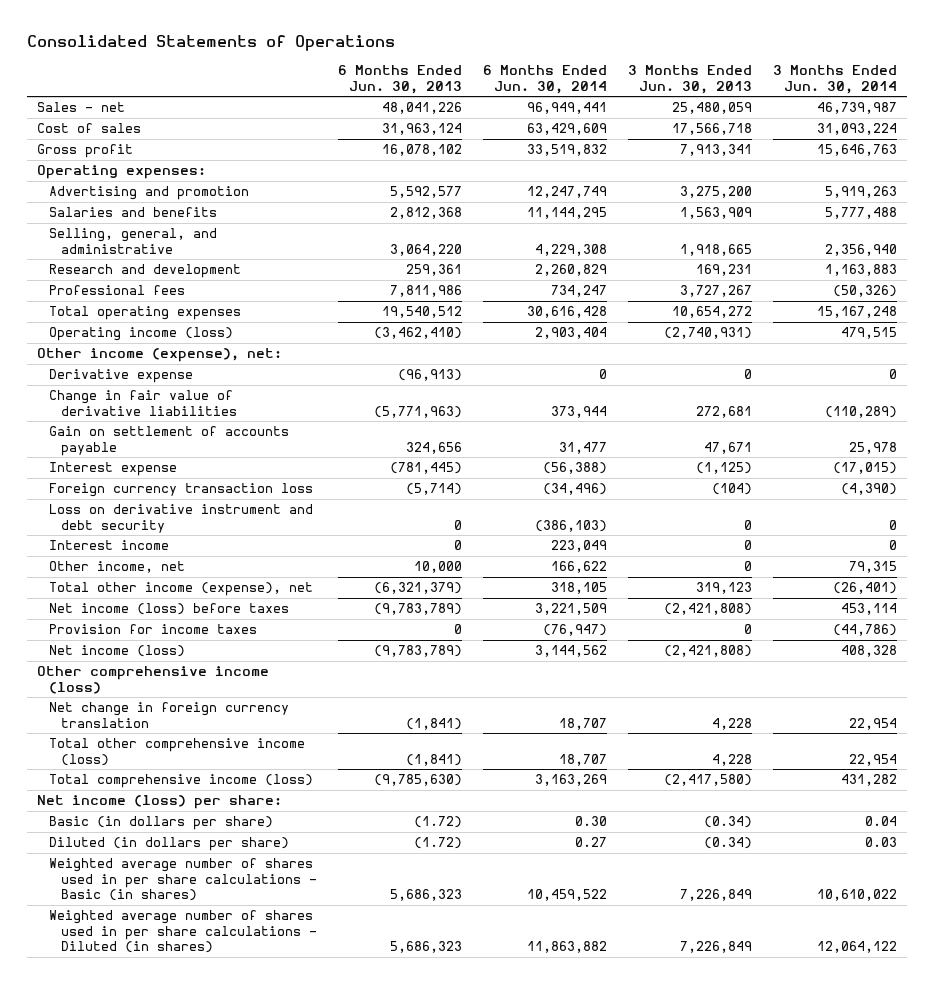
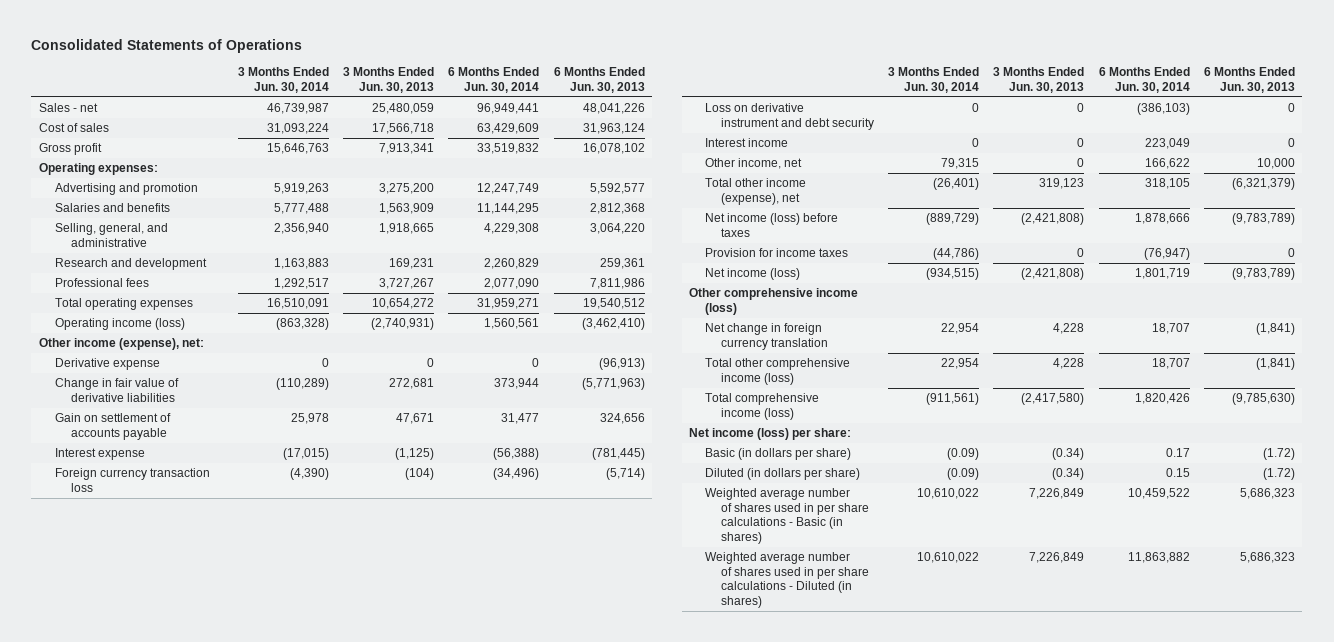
- | 6 Months Ended Jun. 30, 2013 | 6 Months Ended Jun. 30, 2014 | 3 Months Ended Jun. 30, 2013 | 3 Months Ended Jun. 30, 2014
+ | 3 Months Ended Jun. 30, 2014 | 3 Months Ended Jun. 30, 2013 | 6 Months Ended Jun. 30, 2014 | 6 Months Ended Jun. 30, 2013
- Professional fees | 7,811,986 | 734,247 | 3,727,267 | (50,326)
- Total operating expenses | 19,540,512 | 30,616,428 | 10,654,272 | 15,167,248
- Operating income (loss) | (3,462,410) | 2,903,404 | (2,740,931) | 479,515
+ Professional fees | 1,292,517 | 3,727,267 | 2,077,090 | 7,811,986
+ Total operating expenses | 16,510,091 | 10,654,272 | 31,959,271 | 19,540,512
+ Operating income (loss) | (863,328) | (2,740,931) | 1,560,561 | (3,462,410)
- Net income (loss) before taxes | (9,783,789) | 3,221,509 | (2,421,808) | 453,114
+ Net income (loss) before taxes | (889,729) | (2,421,808) | 1,878,666 | (9,783,789)
- Net income (loss) | (9,783,789) | 3,144,562 | (2,421,808) | 408,328
+ Net income (loss) | (934,515) | (2,421,808) | 1,801,719 | (9,783,789)
- Total comprehensive income (loss) | (9,785,630) | 3,163,269 | (2,417,580) | 431,282
+ Total comprehensive income (loss) | (911,561) | (2,417,580) | 1,820,426 | (9,785,630)
- Basic (in dollars per share) | (1.72) | 0.30 | (0.34) | 0.04
- Diluted (in dollars per share) | (1.72) | 0.27 | (0.34) | 0.03
+ Basic (in dollars per share) | (0.09) | (0.34) | 0.17 | (1.72)
+ Diluted (in dollars per share) | (0.09) | (0.34) | 0.15 | (1.72)
- Weighted average number of shares used in per share calculations - Diluted (in shares) | 5,686,323 | 11,863,882 | 7,226,849 | 12,064,122
+ Weighted average number of shares used in per share calculations - Diluted (in shares) | 10,610,022 | 7,226,849 | 11,863,882 | 5,686,323

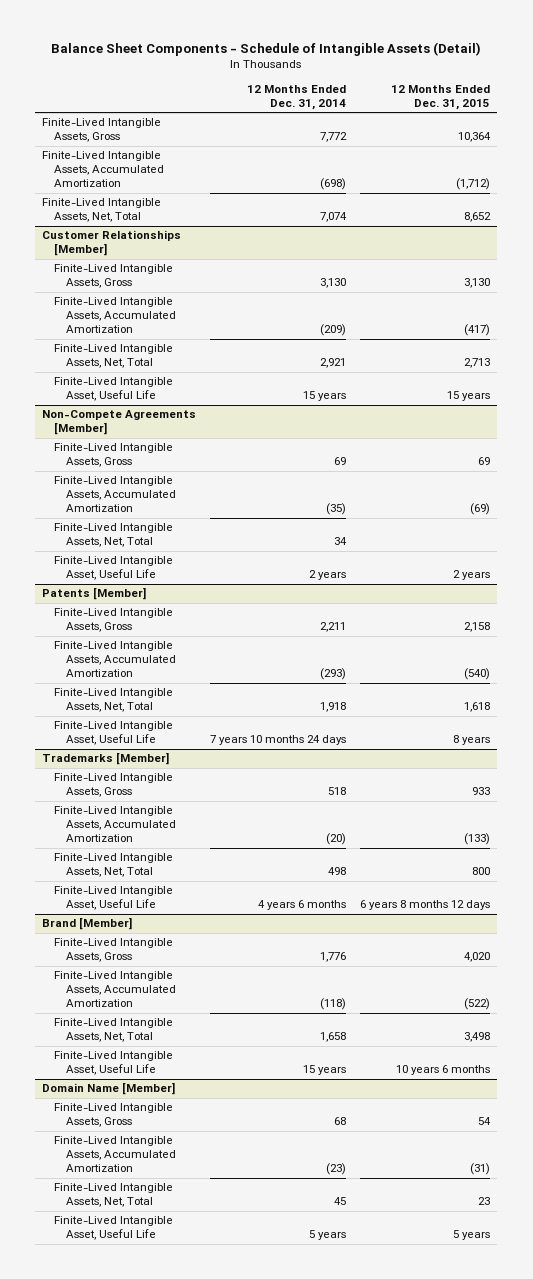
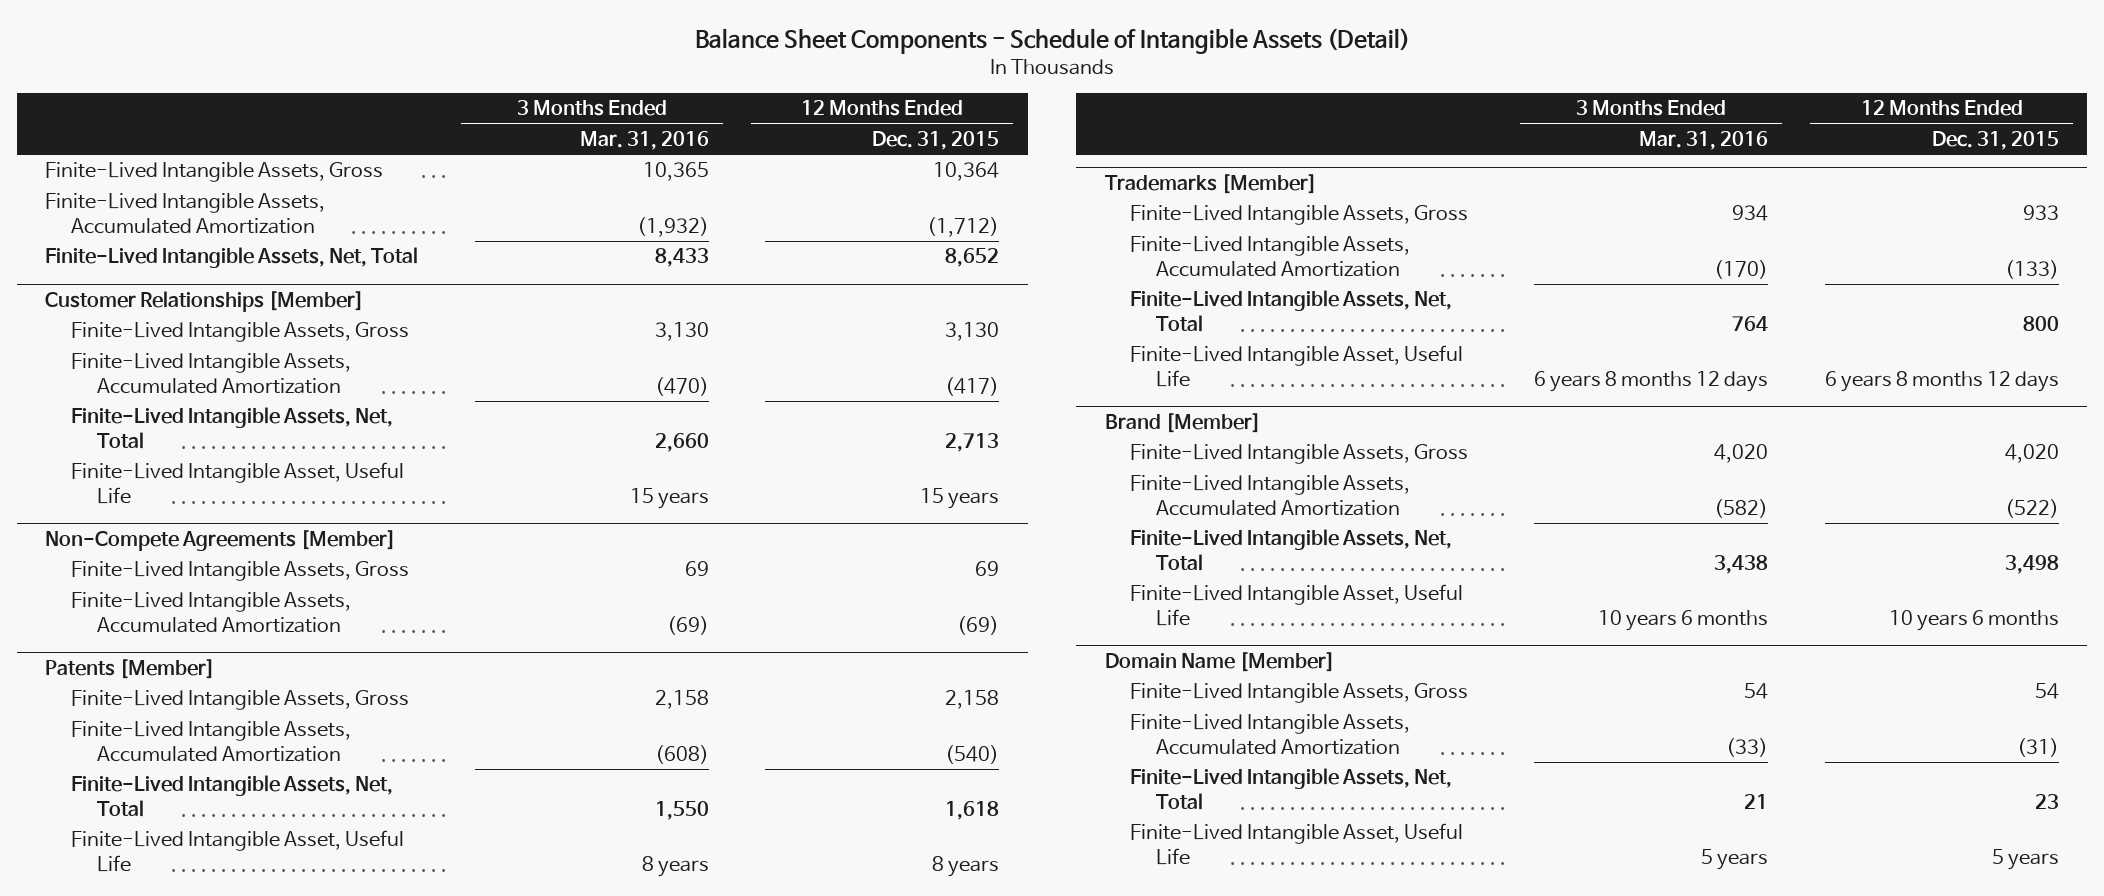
- | 12 Months Ended Dec. 31, 2014 | 12 Months Ended Dec. 31, 2015
+ | 3 Months Ended Mar. 31, 2016 | 12 Months Ended Dec. 31, 2015
@ Non-Compete Agreements [Member]
- Finite-Lived Intangible Assets, Net, Total | 34 |
- Finite-Lived Intangible Asset, Useful Life | 2 years | 2 years

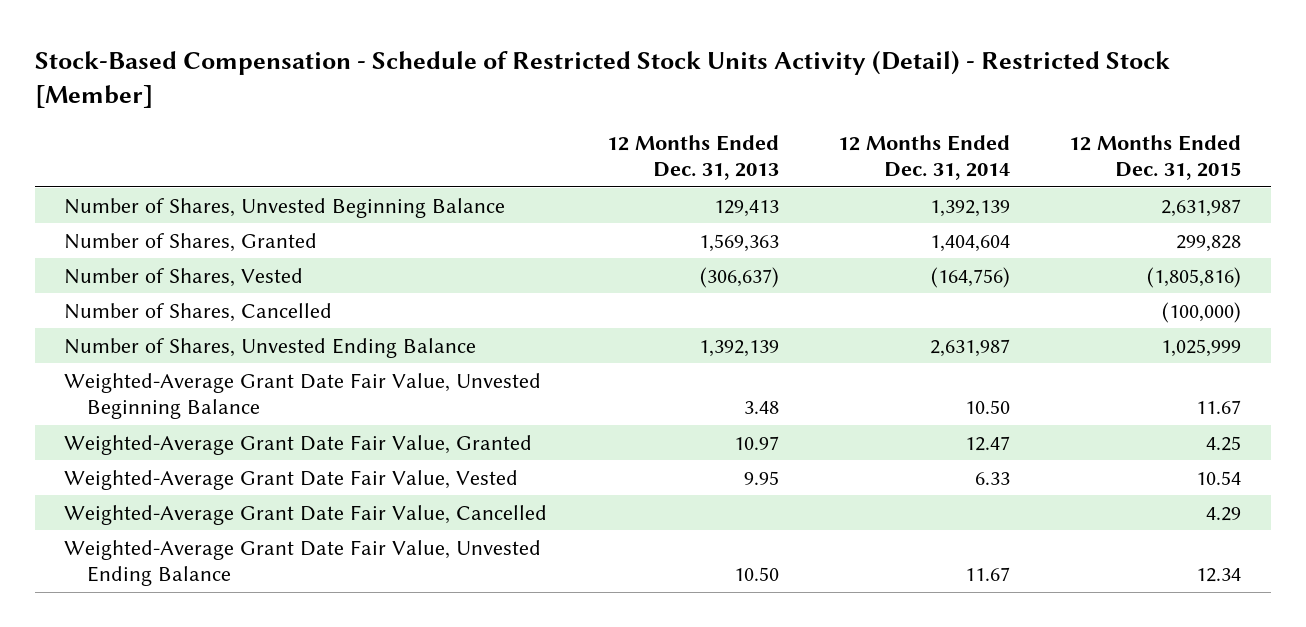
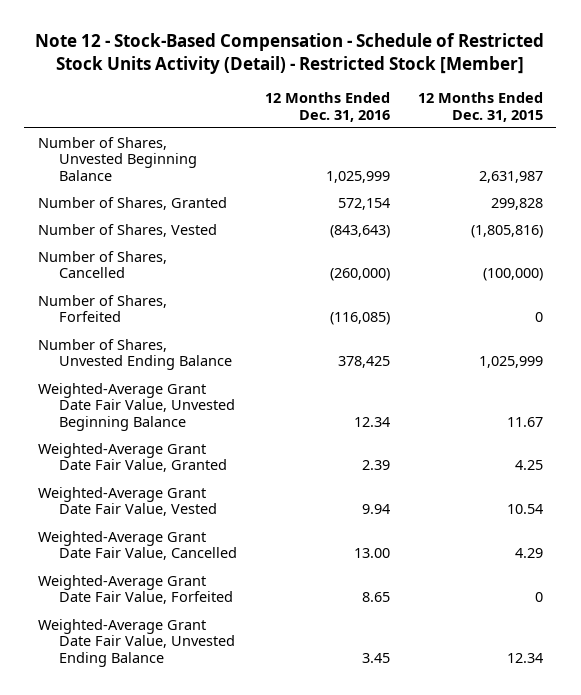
- Stock-Based Compensation - Schedule of Restricted Stock Units Activity (Detail) - Restricted Stock [Member]
+ Note 12 - Stock-Based Compensation - Schedule of Restricted Stock Units Activity (Detail) - Restricted Stock [Member]
- | 12 Months Ended Dec. 31, 2013 | 12 Months Ended Dec. 31, 2014 | 12 Months Ended Dec. 31, 2015
+ | 12 Months Ended Dec. 31, 2016 | 12 Months Ended Dec. 31, 2015
+ Number of Shares, Forfeited | (116,085) | 0
+ Weighted-Average Grant Date Fair Value, Forfeited | 8.65 | 0

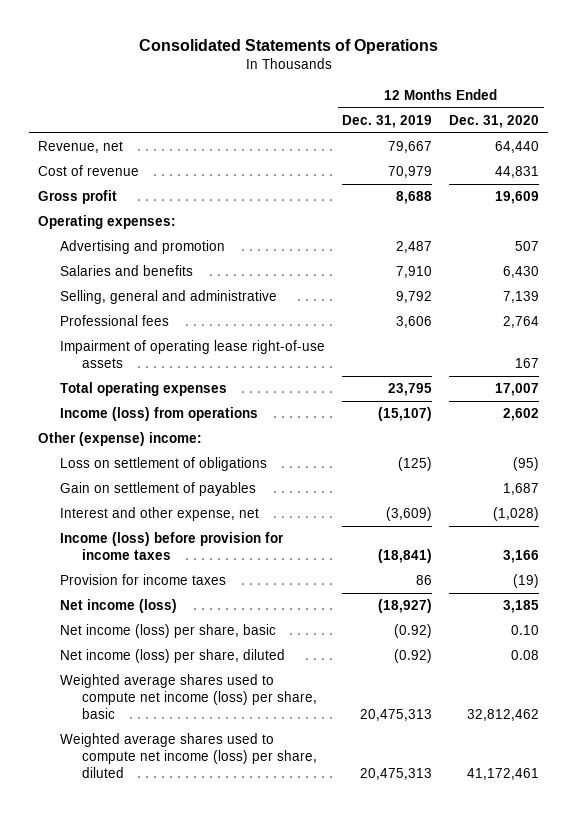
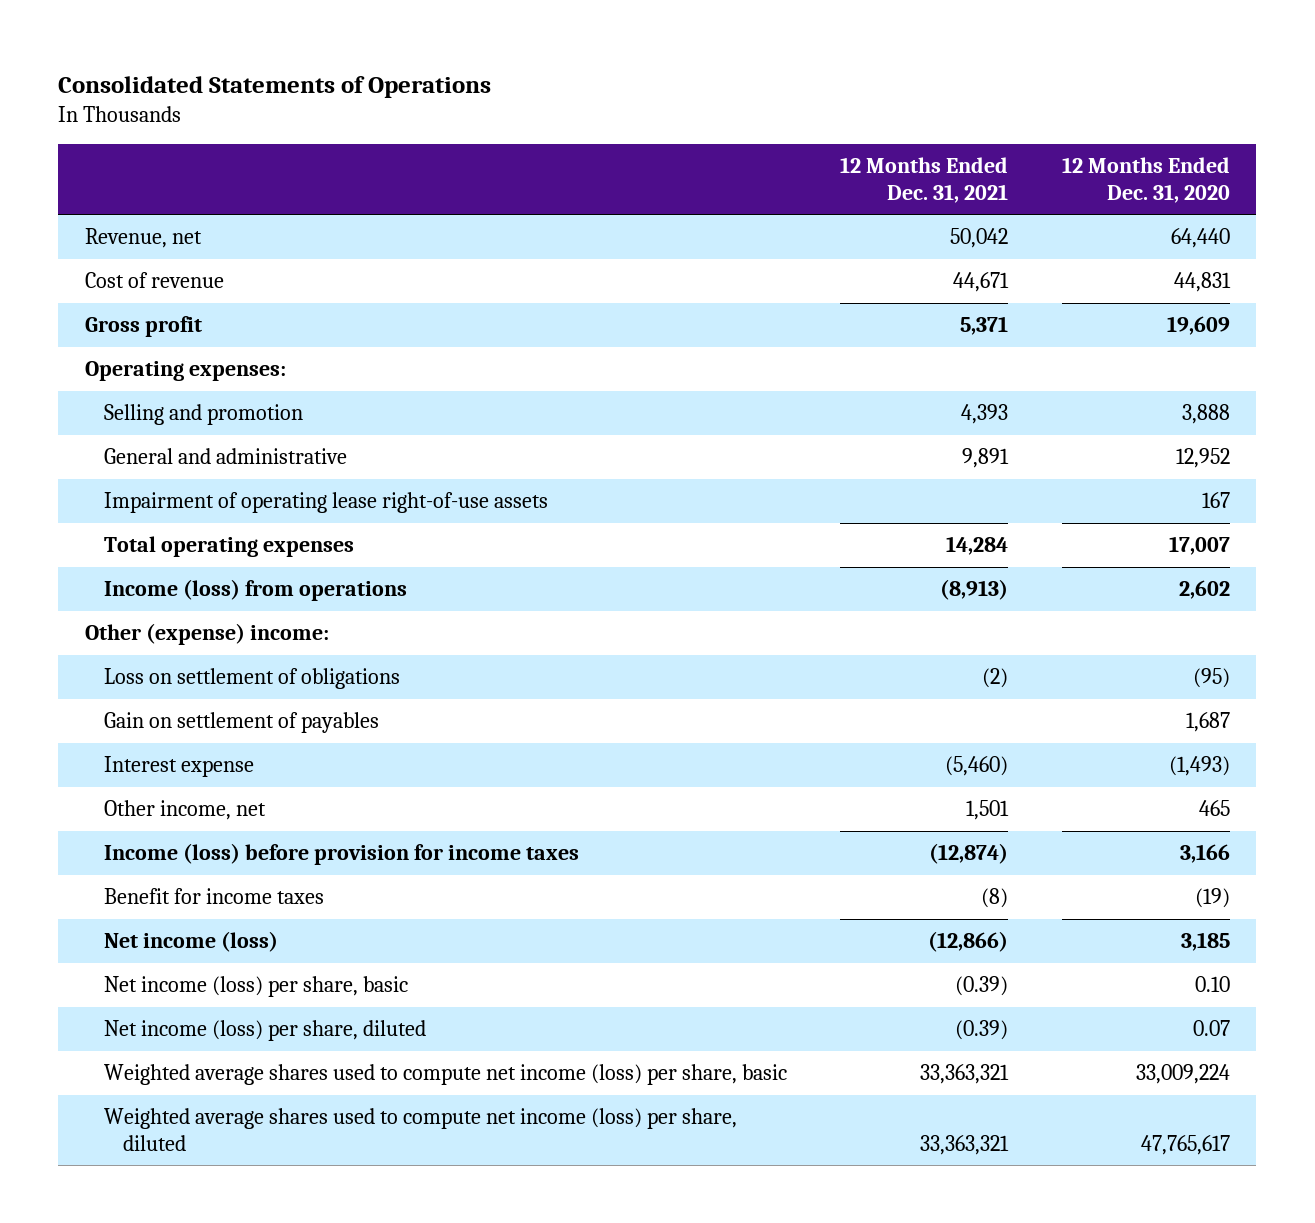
- | 12 Months Ended Dec. 31, 2019 | 12 Months Ended Dec. 31, 2020
+ | 12 Months Ended Dec. 31, 2021 | 12 Months Ended Dec. 31, 2020
- Advertising and promotion | 2,487 | 507
- Salaries and benefits | 7,910 | 6,430
- Selling, general and administrative | 9,792 | 7,139
- Professional fees | 3,606 | 2,764
+ Selling and promotion | 4,393 | 3,888
+ General and administrative | 9,891 | 12,952
- Interest and other expense, net | (3,609) | (1,028)
+ Interest expense | (5,460) | (1,493)
+ Other income, net | 1,501 | 465
- Provision for income taxes | 86 | (19)
+ Benefit for income taxes | (8) | (19)
- Net income (loss) per share, diluted | (0.92) | 0.08
- Weighted average shares used to compute net income (loss) per share, basic | 20,475,313 | 32,812,462
- Weighted average shares used to compute net income (loss) per share, diluted | 20,475,313 | 41,172,461
+ Net income (loss) per share, diluted | (0.39) | 0.07
+ Weighted average shares used to compute net income (loss) per share, basic | 33,363,321 | 33,009,224
+ Weighted average shares used to compute net income (loss) per share, diluted | 33,363,321 | 47,765,617

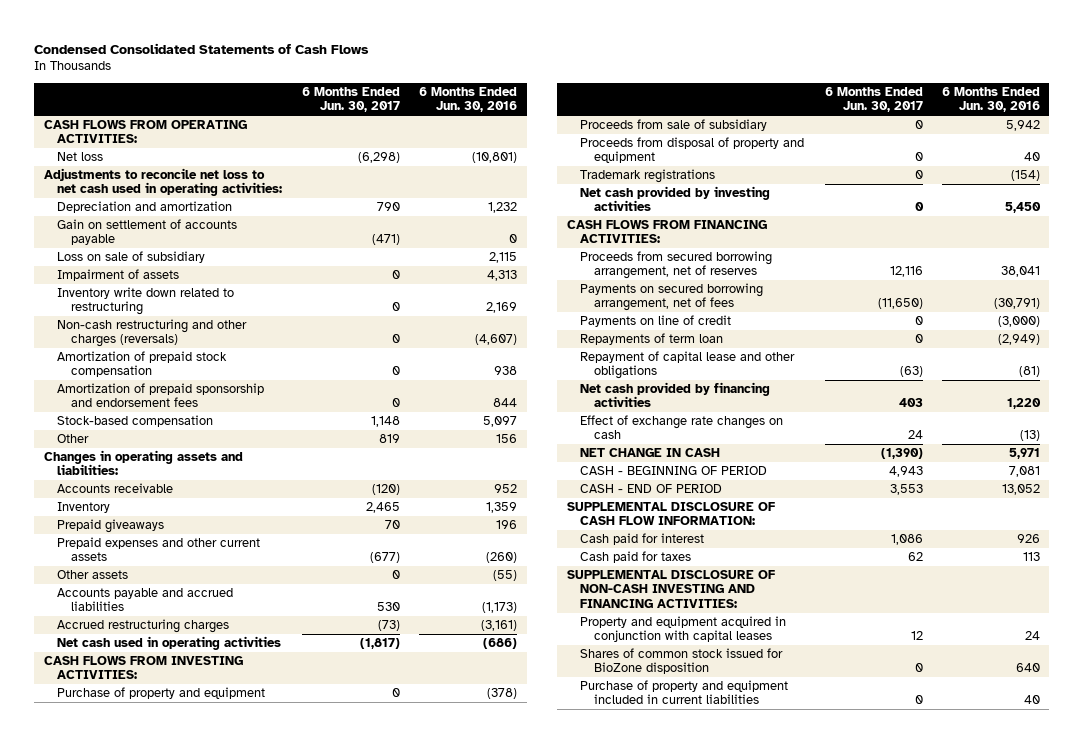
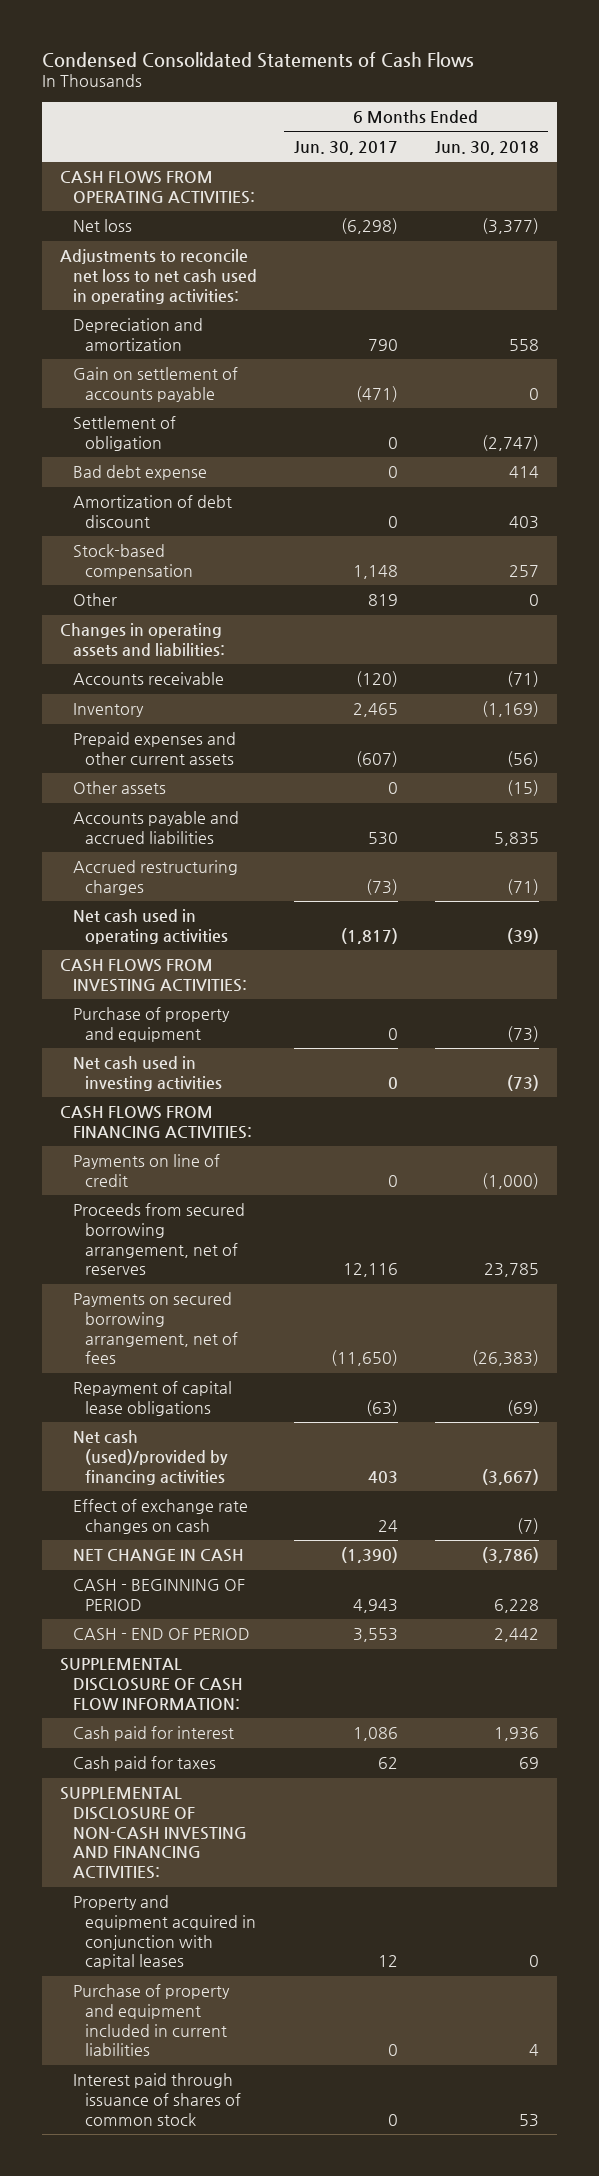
- | 6 Months Ended Jun. 30, 2017 | 6 Months Ended Jun. 30, 2016
+ | 6 Months Ended Jun. 30, 2017 | 6 Months Ended Jun. 30, 2018
- Loss on sale of subsidiary | | 2,115
- Impairment of assets | 0 | 4,313
- Inventory write down related to restructuring | 0 | 2,169
- Non-cash restructuring and other charges (reversals) | 0 | (4,607)
- Amortization of prepaid stock compensation | 0 | 938
- Amortization of prepaid sponsorship and endorsement fees | 0 | 844
+ Settlement of obligation | 0 | (2,747)
+ Bad debt expense | 0 | 414
+ Amortization of debt discount | 0 | 403
- Prepaid giveaways | 70 | 196
- Prepaid expenses and other current assets | (677) | (260)
+ Prepaid expenses and other current assets | (607) | (56)
- Proceeds from sale of subsidiary | 0 | 5,942
- Proceeds from disposal of property and equipment | 0 | 40
- Trademark registrations | 0 | (154)
- Net cash provided by investing activities | 0 | 5,450
+ Net cash used in investing activities | 0 | (73)
moved up: Payments on line of credit | 0 | (1,000)
- Repayments of term loan | 0 | (2,949)
- Repayment of capital lease and other obligations | (63) | (81)
- Net cash provided by financing activities | 403 | 1,220
+ Repayment of capital lease obligations | (63) | (69)
+ Net cash (used)/provided by financing activities | 403 | (3,667)
- Shares of common stock issued for BioZone disposition | 0 | 640
+ Interest paid through issuance of shares of common stock | 0 | 53

